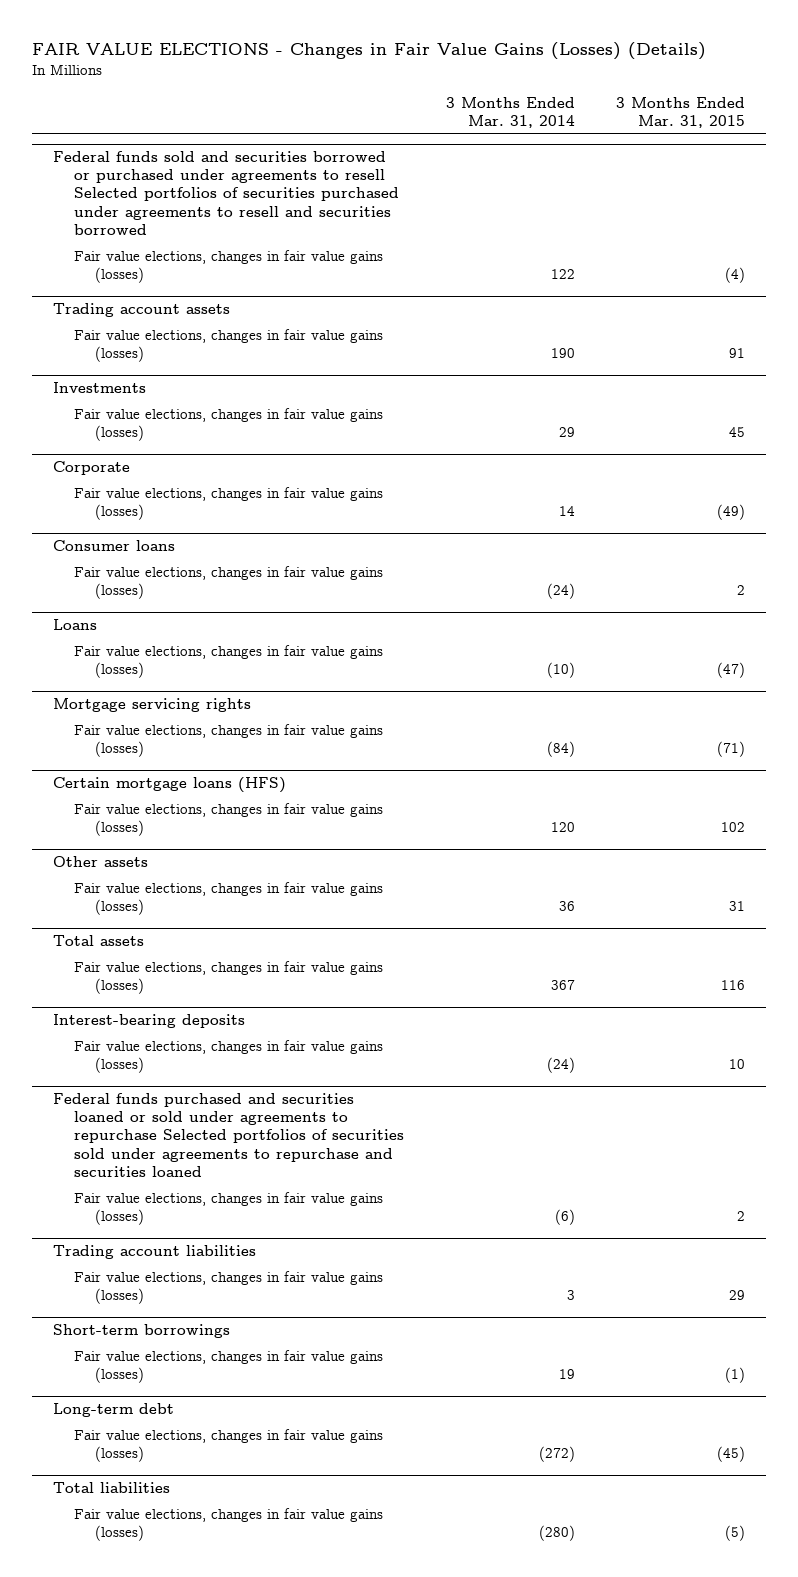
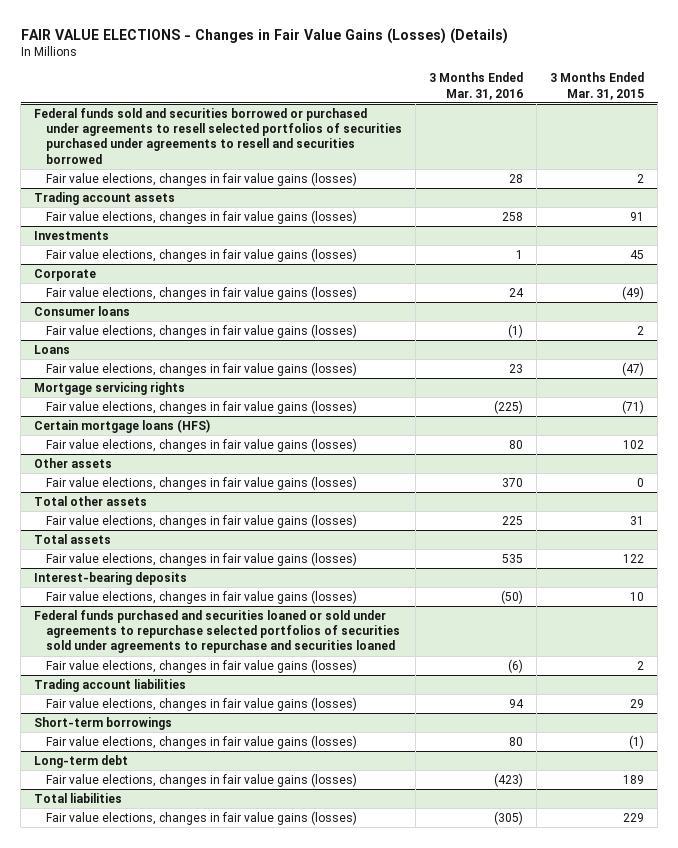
- | 3 Months Ended Mar. 31, 2014 | 3 Months Ended Mar. 31, 2015
+ | 3 Months Ended Mar. 31, 2016 | 3 Months Ended Mar. 31, 2015
- Federal funds sold and securities borrowed or purchased under agreements to resell Selected portfolios of securities purchased under agreements to resell and securities borrowed
- Fair value elections, changes in fair value gains (losses) | 122 | (4)
+ Federal funds sold and securities borrowed or purchased under agreements to resell selected portfolios of securities purchased under agreements to resell and securities borrowed
+ Fair value elections, changes in fair value gains (losses) | 28 | 2
@ Other assets
+ Fair value elections, changes in fair value gains (losses) | 370 | 0
+ Total other assets
@ Total assets
- Fair value elections, changes in fair value gains (losses) | 367 | 116
+ Fair value elections, changes in fair value gains (losses) | 535 | 122
- Federal funds purchased and securities loaned or sold under agreements to repurchase Selected portfolios of securities sold under agreements to repurchase and securities loaned
+ Federal funds purchased and securities loaned or sold under agreements to repurchase selected portfolios of securities sold under agreements to repurchase and securities loaned
@ Long-term debt
- Fair value elections, changes in fair value gains (losses) | (272) | (45)
+ Fair value elections, changes in fair value gains (losses) | (423) | 189
@ Total liabilities
- Fair value elections, changes in fair value gains (losses) | (280) | (5)
+ Fair value elections, changes in fair value gains (losses) | (305) | 229

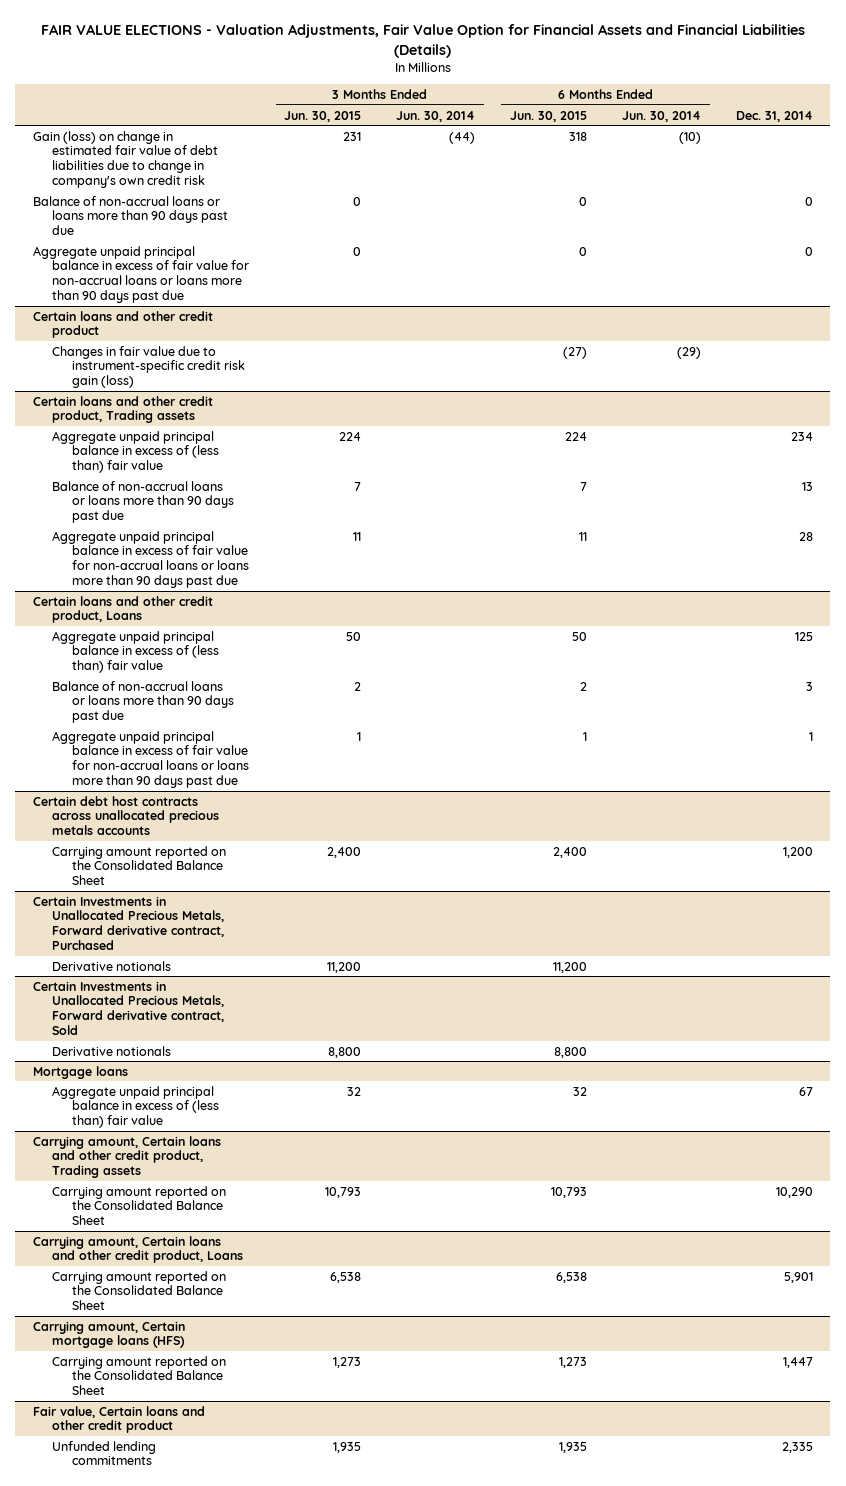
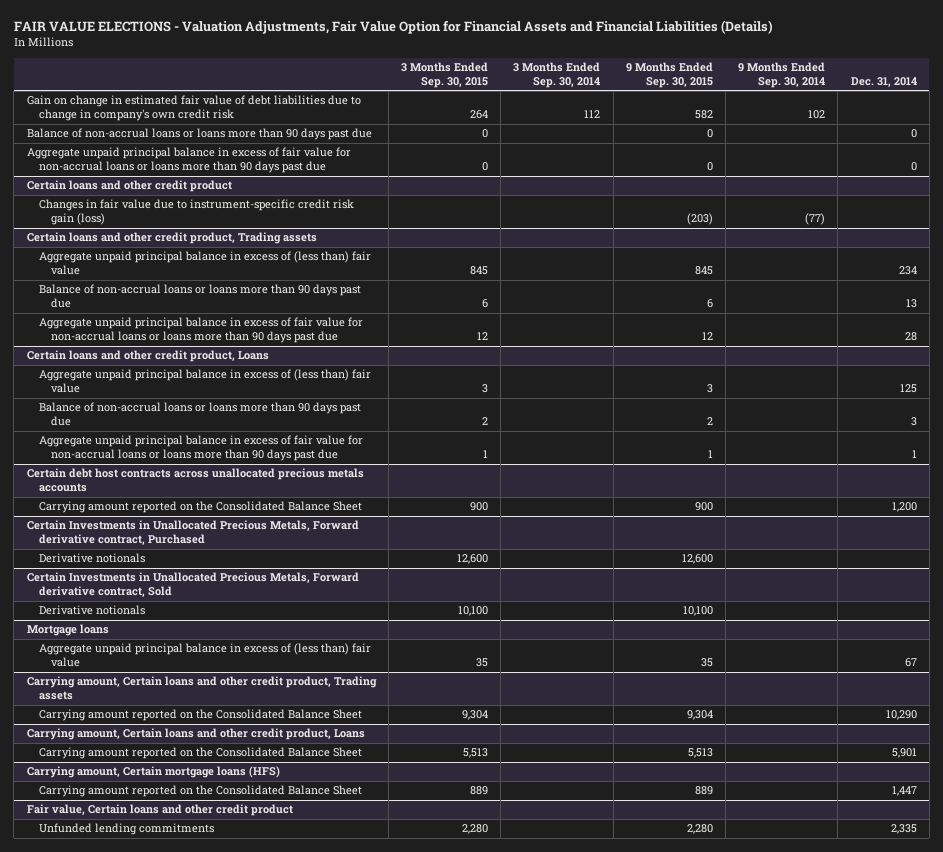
- | 3 Months Ended Jun. 30, 2015 | 3 Months Ended Jun. 30, 2014 | 6 Months Ended Jun. 30, 2015 | 6 Months Ended Jun. 30, 2014 | Dec. 31, 2014
+ | 3 Months Ended Sep. 30, 2015 | 3 Months Ended Sep. 30, 2014 | 9 Months Ended Sep. 30, 2015 | 9 Months Ended Sep. 30, 2014 | Dec. 31, 2014
- Gain (loss) on change in estimated fair value of debt liabilities due to change in company's own credit risk | 231 | (44) | 318 | (10) |
+ Gain on change in estimated fair value of debt liabilities due to change in company's own credit risk | 264 | 112 | 582 | 102 |

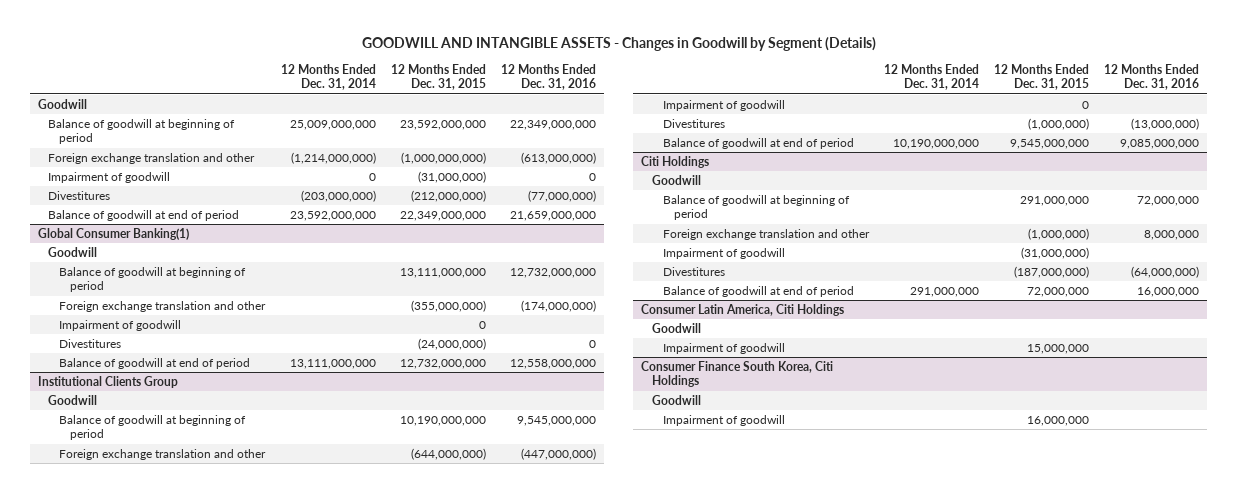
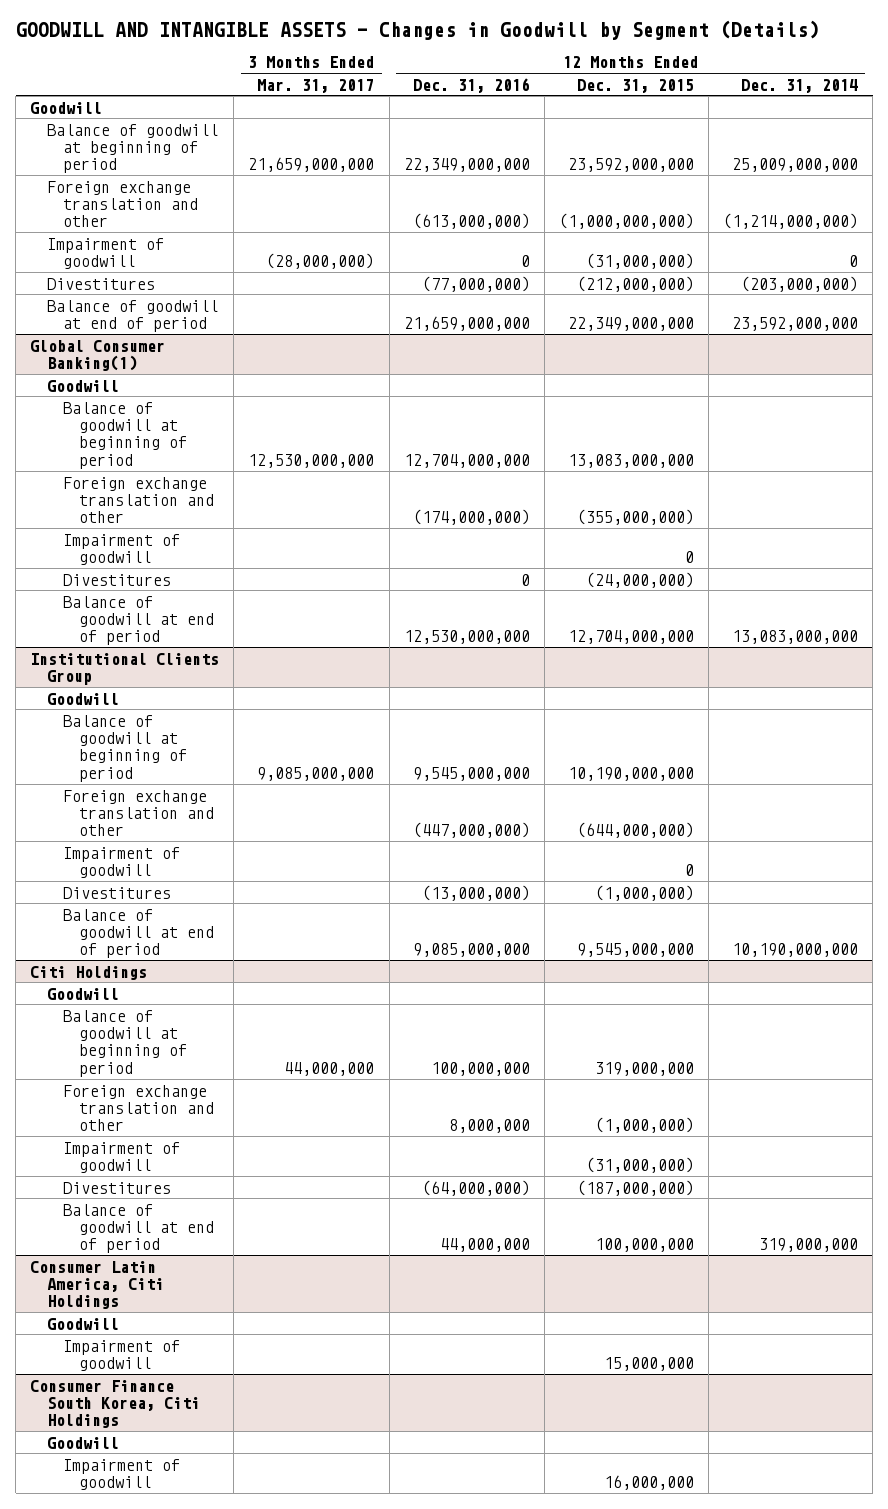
- | 12 Months Ended Dec. 31, 2014 | 12 Months Ended Dec. 31, 2015 | 12 Months Ended Dec. 31, 2016
+ | 3 Months Ended Mar. 31, 2017 | 12 Months Ended Dec. 31, 2016 | 12 Months Ended Dec. 31, 2015 | 12 Months Ended Dec. 31, 2014
@ Global Consumer Banking(1)
- Balance of goodwill at beginning of period | | 13,111,000,000 | 12,732,000,000
+ Balance of goodwill at beginning of period | 12,530,000,000 | 12,704,000,000 | 13,083,000,000 |
- Balance of goodwill at end of period | 13,111,000,000 | 12,732,000,000 | 12,558,000,000
+ Balance of goodwill at end of period | | 12,530,000,000 | 12,704,000,000 | 13,083,000,000
@ Citi Holdings
- Balance of goodwill at beginning of period | | 291,000,000 | 72,000,000
+ Balance of goodwill at beginning of period | 44,000,000 | 100,000,000 | 319,000,000 |
- Balance of goodwill at end of period | 291,000,000 | 72,000,000 | 16,000,000
+ Balance of goodwill at end of period | | 44,000,000 | 100,000,000 | 319,000,000

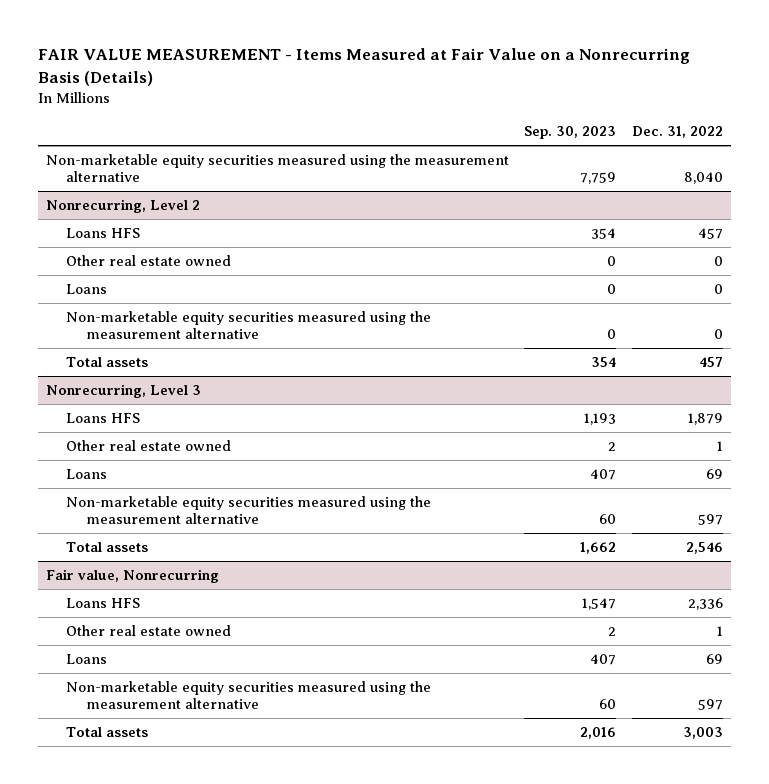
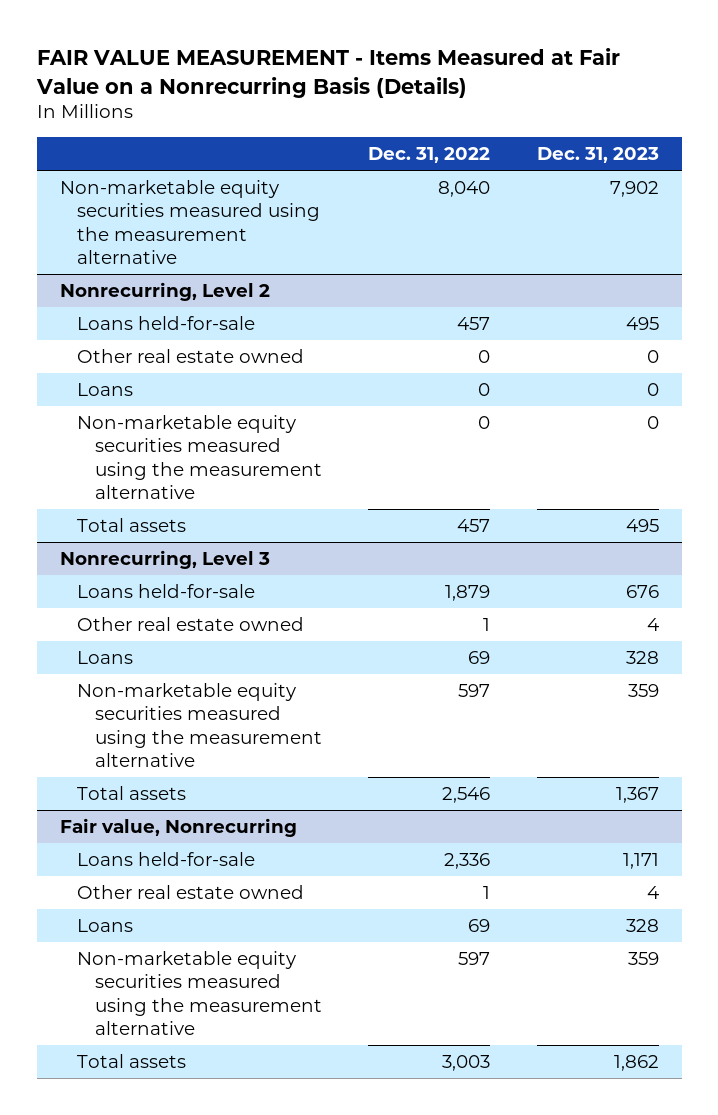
- | Sep. 30, 2023 | Dec. 31, 2022
+ | Dec. 31, 2022 | Dec. 31, 2023
@ Nonrecurring, Level 2
- Loans HFS | 354 | 457
+ Loans held-for-sale | 457 | 495
@ Nonrecurring, Level 3
- Loans HFS | 1,193 | 1,879
+ Loans held-for-sale | 1,879 | 676
@ Fair value, Nonrecurring
- Loans HFS | 1,547 | 2,336
+ Loans held-for-sale | 2,336 | 1,171

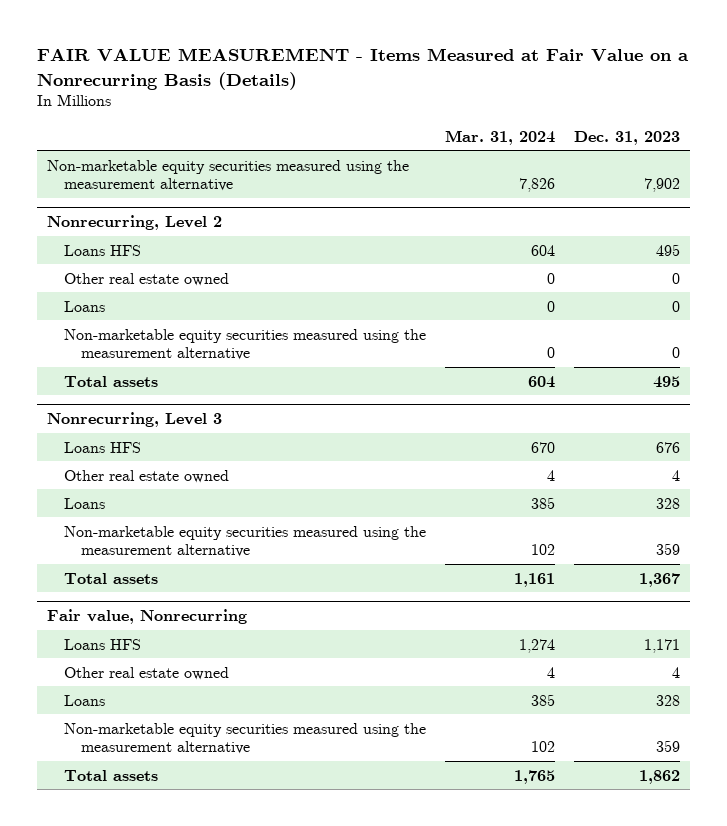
- | Dec. 31, 2022 | Dec. 31, 2023
+ | Mar. 31, 2024 | Dec. 31, 2023
@ Nonrecurring, Level 2
- Loans held-for-sale | 457 | 495
+ Loans HFS | 604 | 495
@ Nonrecurring, Level 3
- Loans held-for-sale | 1,879 | 676
+ Loans HFS | 670 | 676
@ Fair value, Nonrecurring
- Loans held-for-sale | 2,336 | 1,171
+ Loans HFS | 1,274 | 1,171

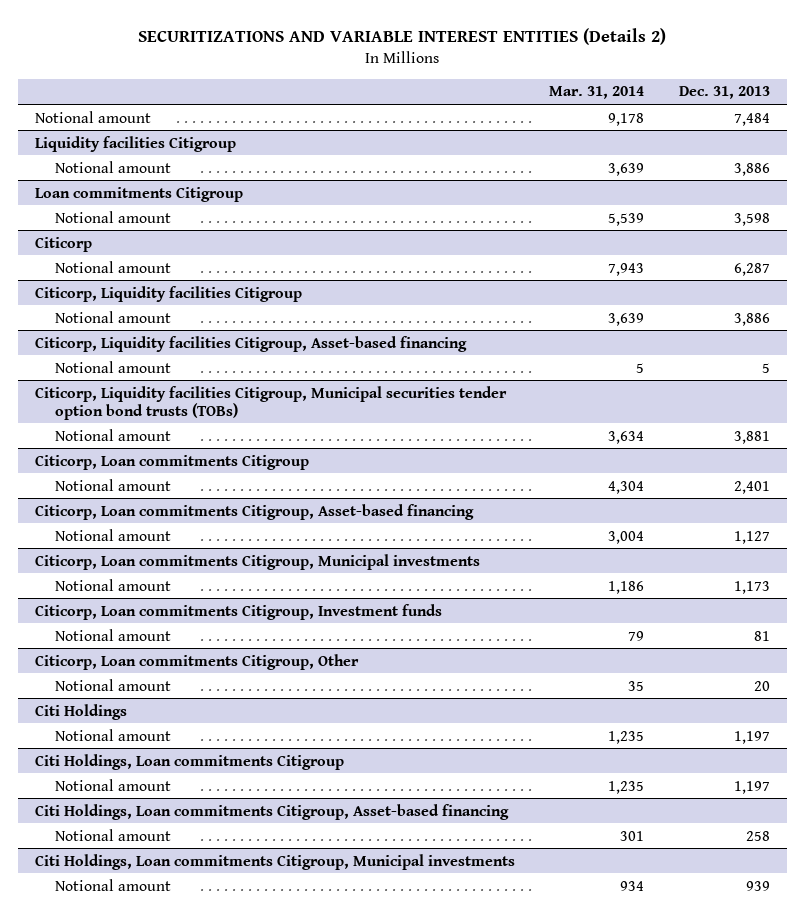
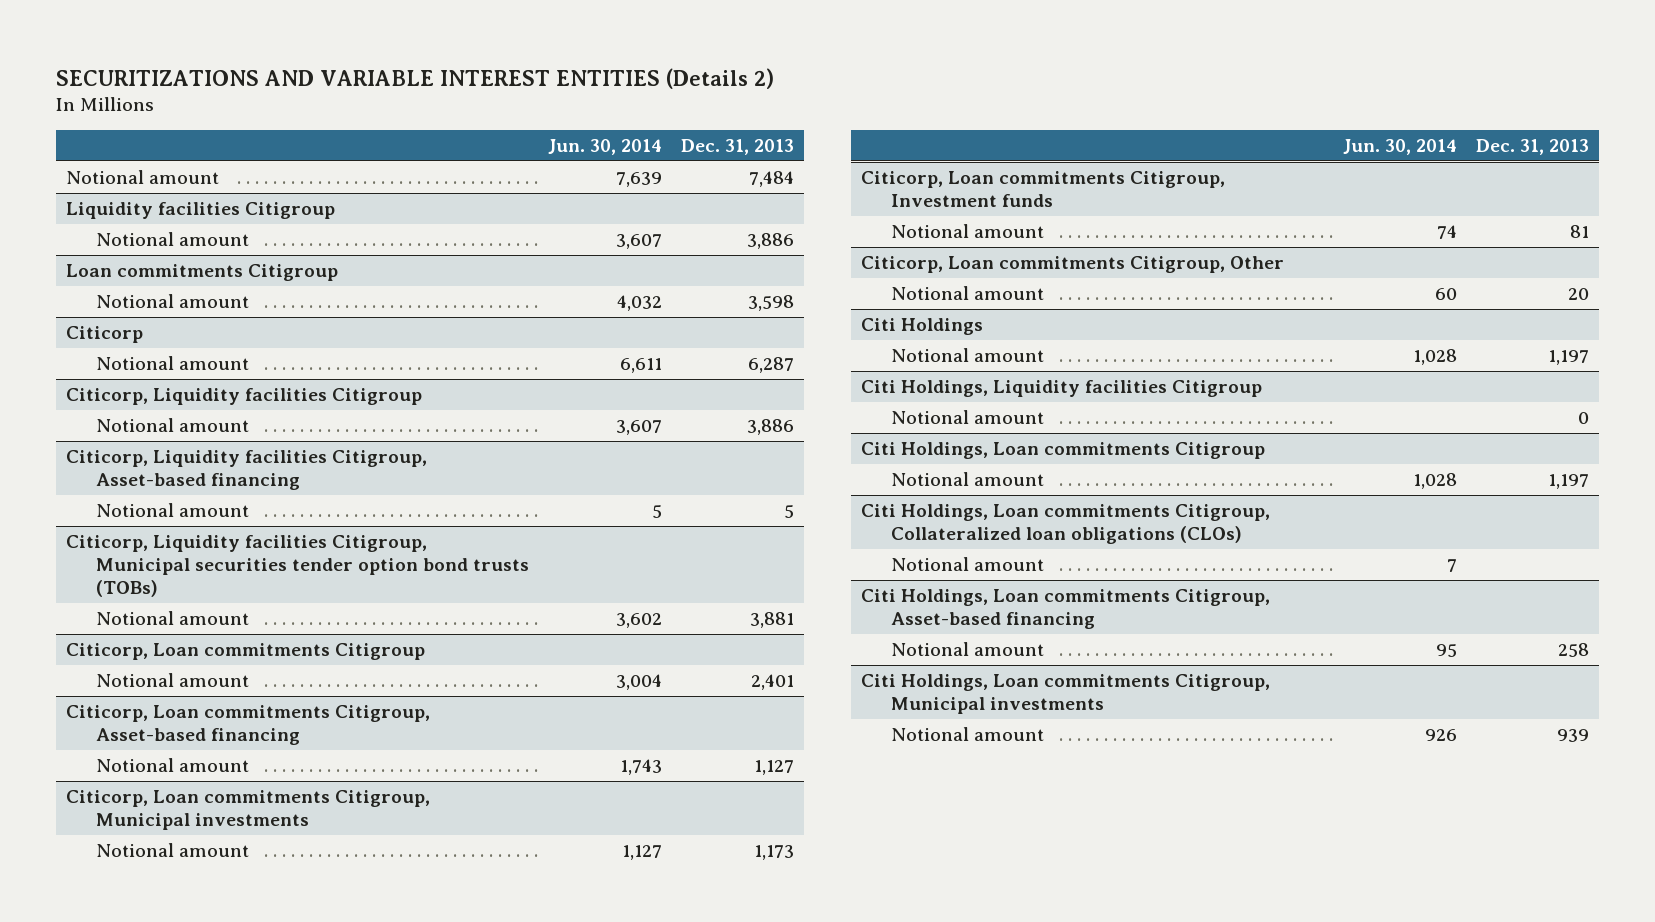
- | Mar. 31, 2014 | Dec. 31, 2013
+ | Jun. 30, 2014 | Dec. 31, 2013
+ Citi Holdings, Liquidity facilities Citigroup
+ Notional amount | | 0
+ Citi Holdings, Loan commitments Citigroup, Collateralized loan obligations (CLOs)
+ Notional amount | 7 |

